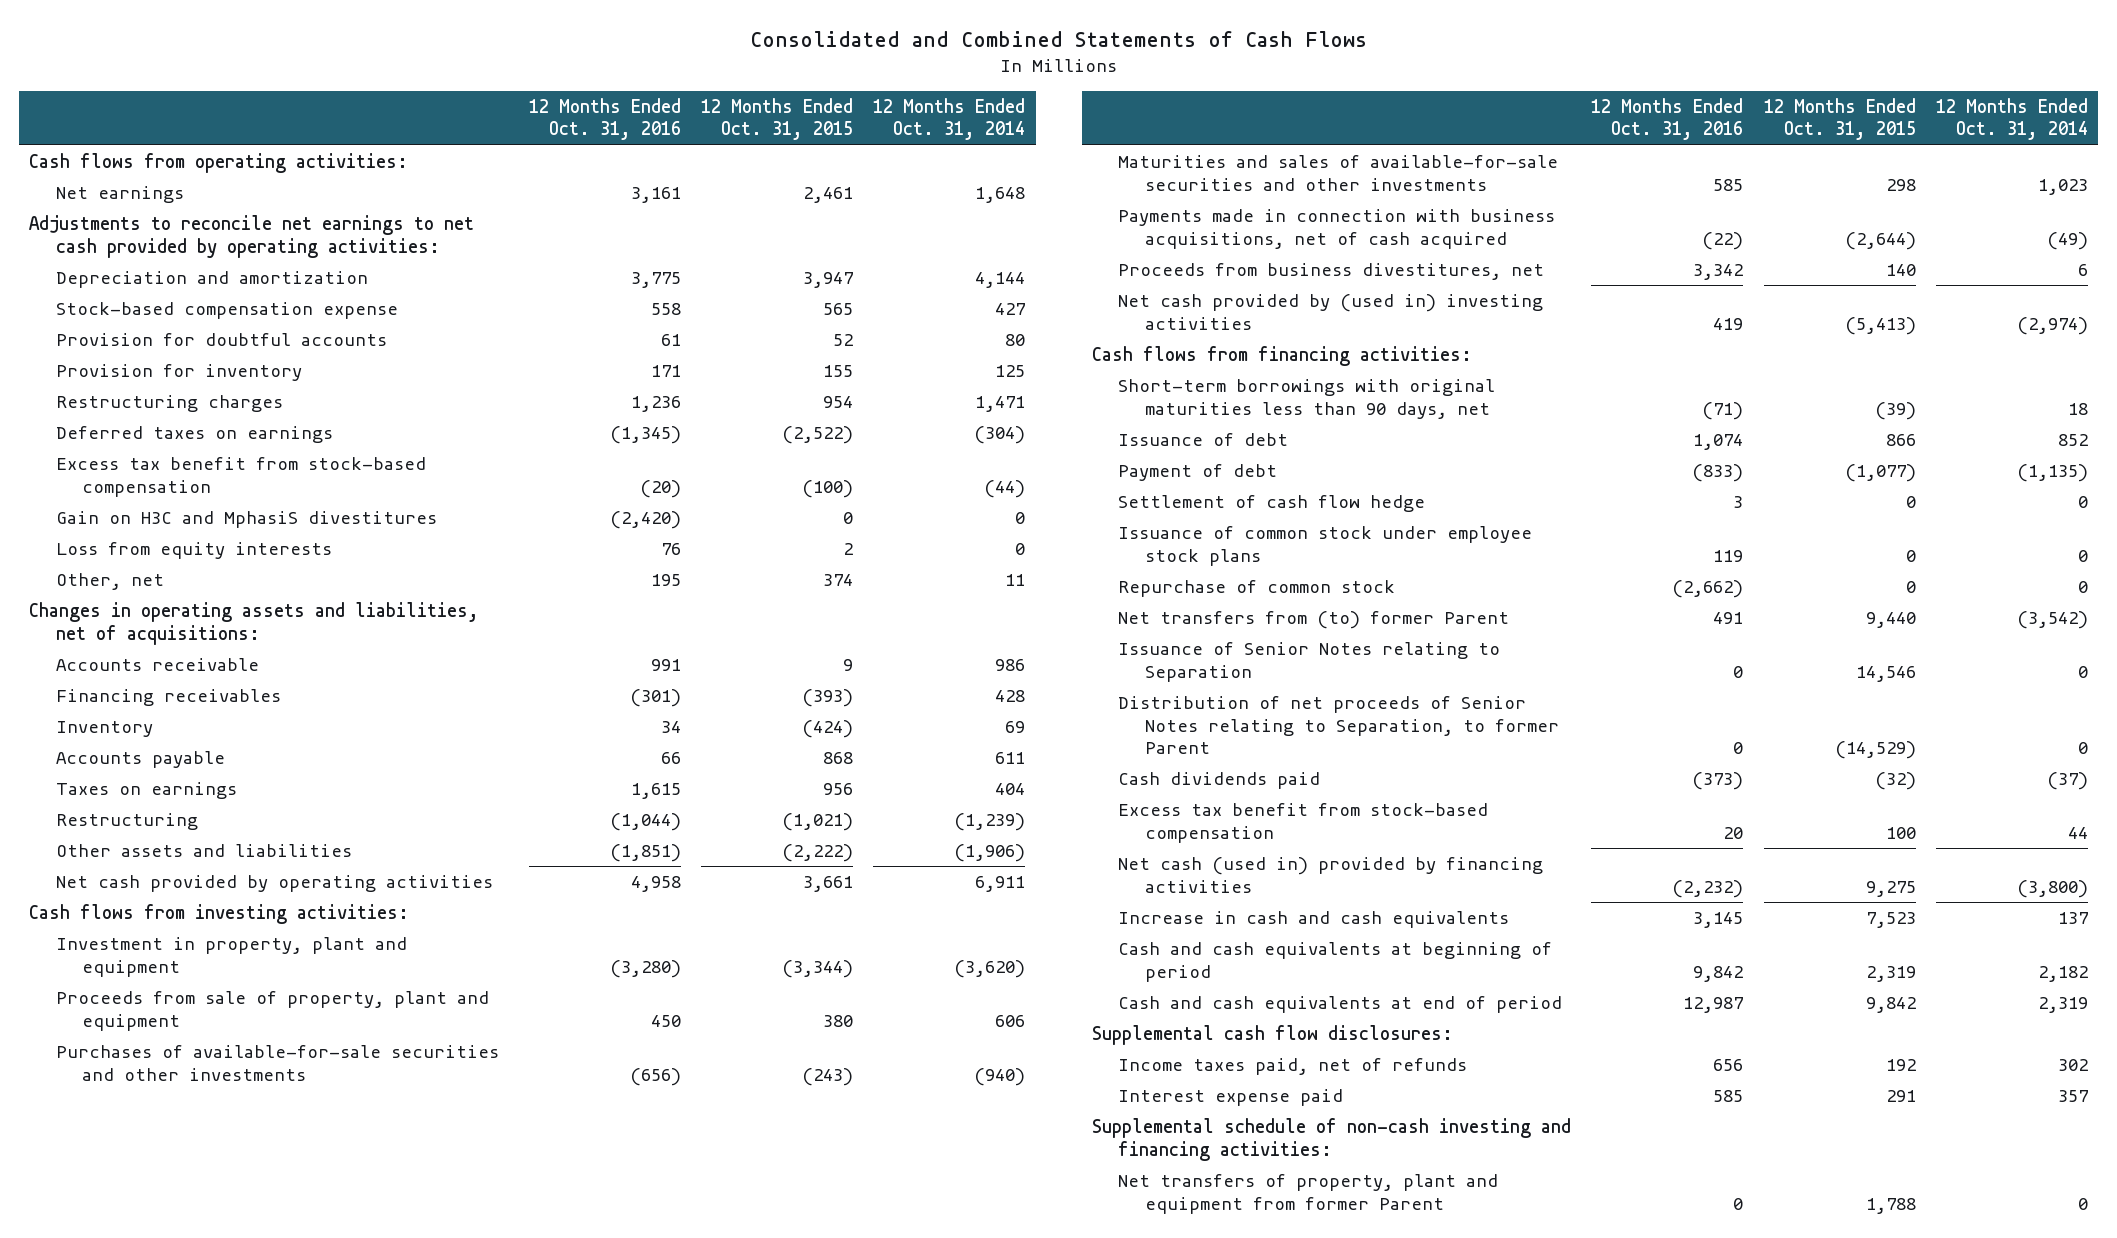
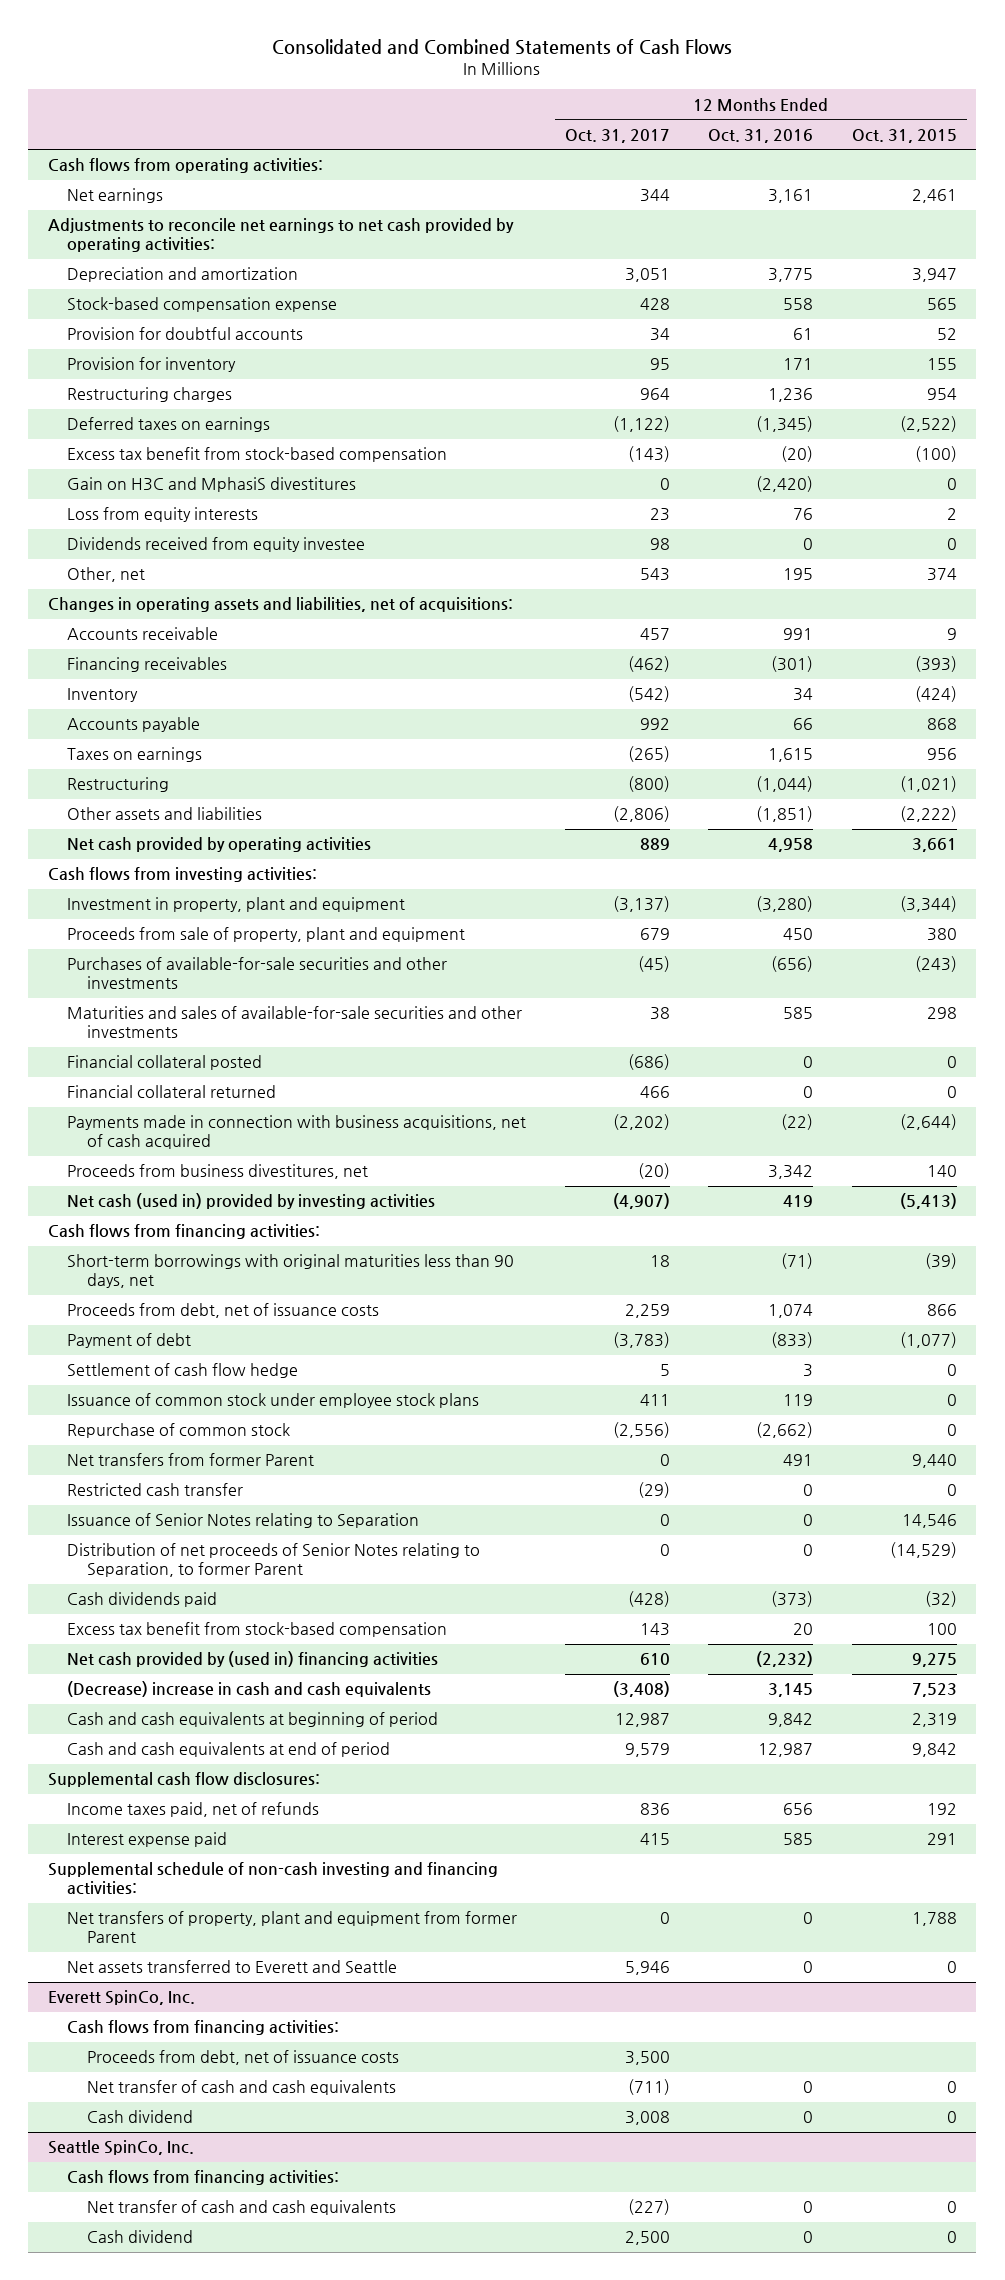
- | 12 Months Ended Oct. 31, 2016 | 12 Months Ended Oct. 31, 2015 | 12 Months Ended Oct. 31, 2014
+ | 12 Months Ended Oct. 31, 2017 | 12 Months Ended Oct. 31, 2016 | 12 Months Ended Oct. 31, 2015
+ Dividends received from equity investee | 98 | 0 | 0
+ Financial collateral posted | (686) | 0 | 0
+ Financial collateral returned | 466 | 0 | 0
- Net cash provided by (used in) investing activities | 419 | (5,413) | (2,974)
+ Net cash (used in) provided by investing activities | (4,907) | 419 | (5,413)
- Issuance of debt | 1,074 | 866 | 852
+ Proceeds from debt, net of issuance costs | 2,259 | 1,074 | 866
- Net transfers from (to) former Parent | 491 | 9,440 | (3,542)
+ Net transfers from former Parent | 0 | 491 | 9,440
+ Restricted cash transfer | (29) | 0 | 0
- Net cash (used in) provided by financing activities | (2,232) | 9,275 | (3,800)
- Increase in cash and cash equivalents | 3,145 | 7,523 | 137
+ Net cash provided by (used in) financing activities | 610 | (2,232) | 9,275
+ (Decrease) increase in cash and cash equivalents | (3,408) | 3,145 | 7,523
+ Net assets transferred to Everett and Seattle | 5,946 | 0 | 0
+ Everett SpinCo, Inc.
+ Cash flows from financing activities:
+ Proceeds from debt, net of issuance costs | 3,500 | |
+ Net transfer of cash and cash equivalents | (711) | 0 | 0
+ Cash dividend | 3,008 | 0 | 0
+ Seattle SpinCo, Inc.
+ Cash flows from financing activities:
+ Net transfer of cash and cash equivalents | (227) | 0 | 0
+ Cash dividend | 2,500 | 0 | 0

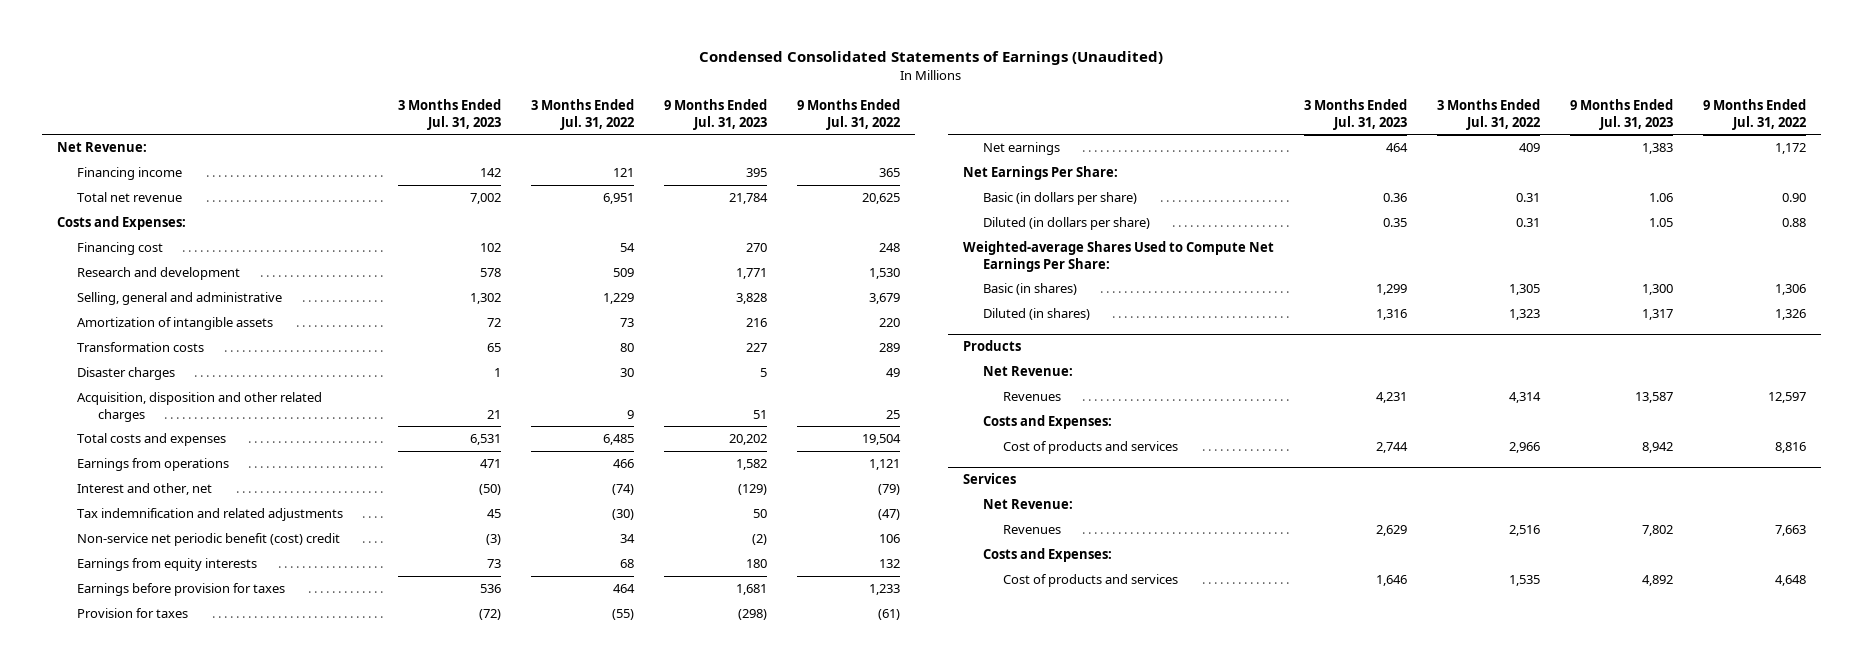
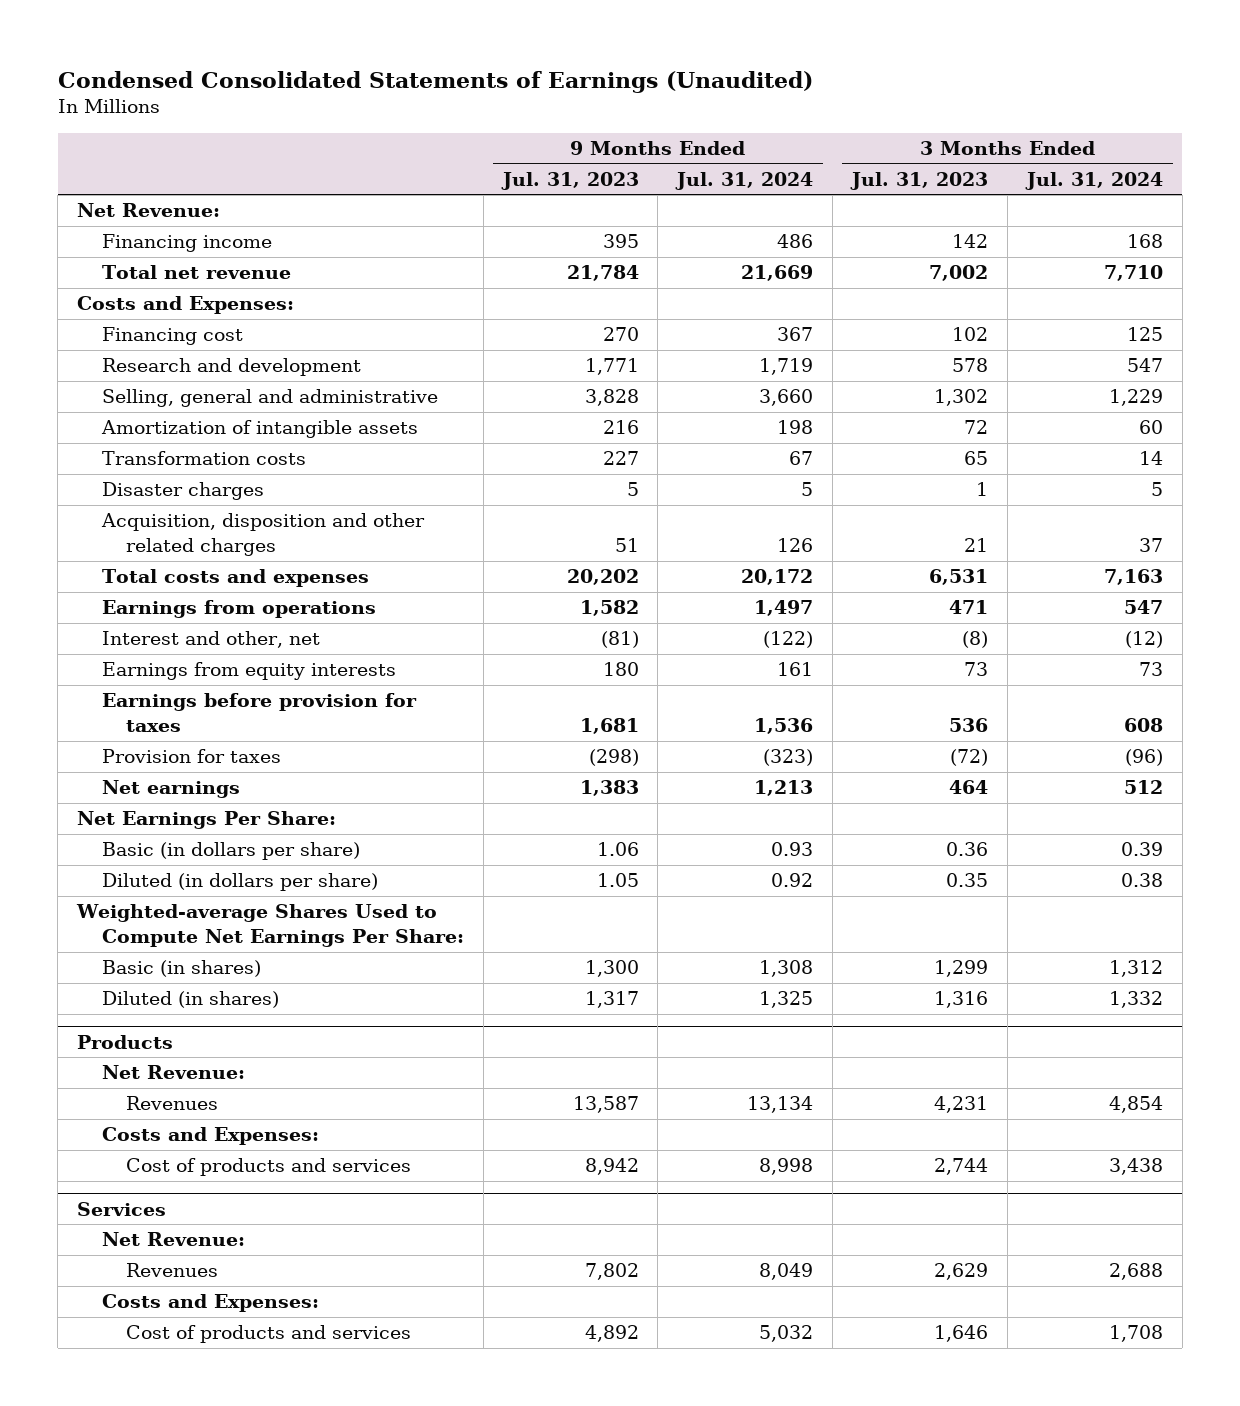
- | 3 Months Ended Jul. 31, 2023 | 3 Months Ended Jul. 31, 2022 | 9 Months Ended Jul. 31, 2023 | 9 Months Ended Jul. 31, 2022
+ | 9 Months Ended Jul. 31, 2023 | 9 Months Ended Jul. 31, 2024 | 3 Months Ended Jul. 31, 2023 | 3 Months Ended Jul. 31, 2024
- Interest and other, net | (50) | (74) | (129) | (79)
- Tax indemnification and related adjustments | 45 | (30) | 50 | (47)
- Non-service net periodic benefit (cost) credit | (3) | 34 | (2) | 106
+ Interest and other, net | (81) | (122) | (8) | (12)

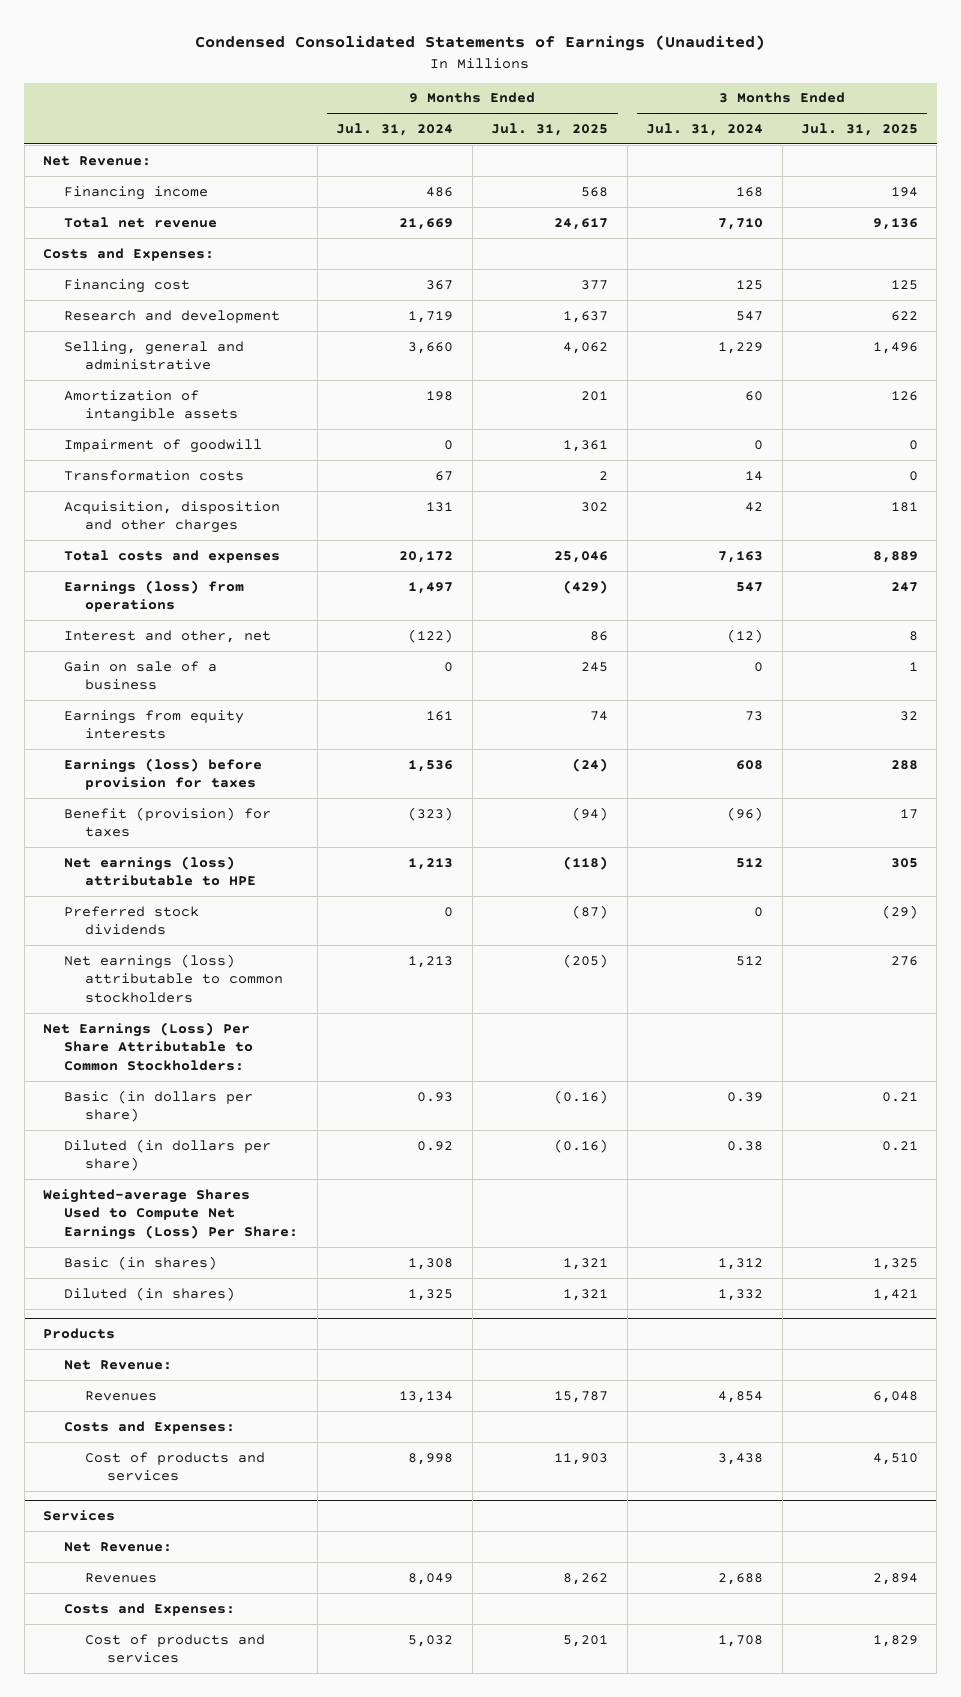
- | 9 Months Ended Jul. 31, 2023 | 9 Months Ended Jul. 31, 2024 | 3 Months Ended Jul. 31, 2023 | 3 Months Ended Jul. 31, 2024
+ | 9 Months Ended Jul. 31, 2024 | 9 Months Ended Jul. 31, 2025 | 3 Months Ended Jul. 31, 2024 | 3 Months Ended Jul. 31, 2025
+ Impairment of goodwill | 0 | 1,361 | 0 | 0
- Disaster charges | 5 | 5 | 1 | 5
- Acquisition, disposition and other related charges | 51 | 126 | 21 | 37
+ Acquisition, disposition and other charges | 131 | 302 | 42 | 181
- Earnings from operations | 1,582 | 1,497 | 471 | 547
+ Earnings (loss) from operations | 1,497 | (429) | 547 | 247
+ Gain on sale of a business | 0 | 245 | 0 | 1
- Earnings before provision for taxes | 1,681 | 1,536 | 536 | 608
- Provision for taxes | (298) | (323) | (72) | (96)
- Net earnings | 1,383 | 1,213 | 464 | 512
- Net Earnings Per Share:
+ Earnings (loss) before provision for taxes | 1,536 | (24) | 608 | 288
+ Benefit (provision) for taxes | (323) | (94) | (96) | 17
+ Net earnings (loss) attributable to HPE | 1,213 | (118) | 512 | 305
+ Preferred stock dividends | 0 | (87) | 0 | (29)
+ Net earnings (loss) attributable to common stockholders | 1,213 | (205) | 512 | 276
+ Net Earnings (Loss) Per Share Attributable to Common Stockholders:
- Weighted-average Shares Used to Compute Net Earnings Per Share:
+ Weighted-average Shares Used to Compute Net Earnings (Loss) Per Share:

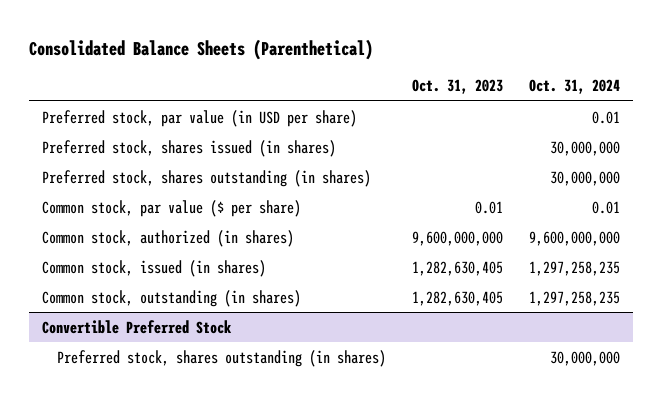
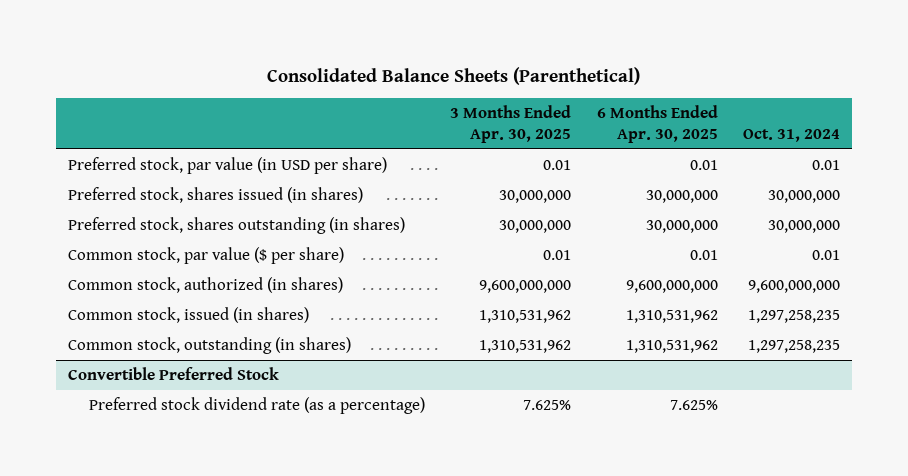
- | Oct. 31, 2023 | Oct. 31, 2024
+ | 3 Months Ended Apr. 30, 2025 | 6 Months Ended Apr. 30, 2025 | Oct. 31, 2024
@ Convertible Preferred Stock
- Preferred stock, shares outstanding (in shares) | | 30,000,000
+ Preferred stock dividend rate (as a percentage) | 7.625% | 7.625% |

